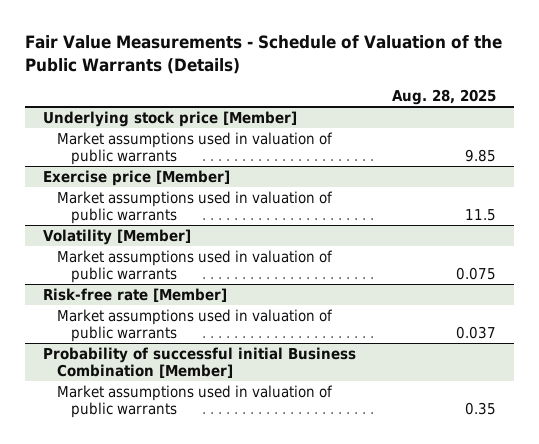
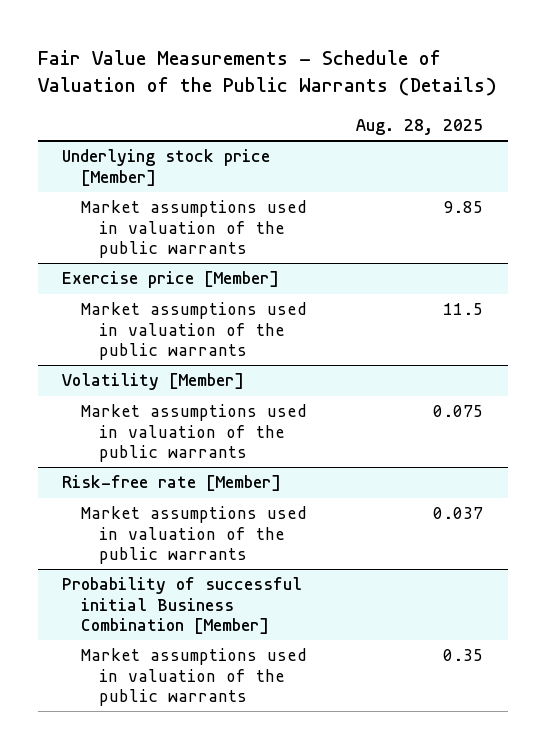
@ Underlying stock price [Member]
- Market assumptions used in valuation of public warrants | 9.85
+ Market assumptions used in valuation of the public warrants | 9.85
@ Exercise price [Member]
- Market assumptions used in valuation of public warrants | 11.5
+ Market assumptions used in valuation of the public warrants | 11.5
@ Volatility [Member]
- Market assumptions used in valuation of public warrants | 0.075
+ Market assumptions used in valuation of the public warrants | 0.075
@ Risk-free rate [Member]
- Market assumptions used in valuation of public warrants | 0.037
+ Market assumptions used in valuation of the public warrants | 0.037
@ Probability of successful initial Business Combination [Member]
- Market assumptions used in valuation of public warrants | 0.35
+ Market assumptions used in valuation of the public warrants | 0.35

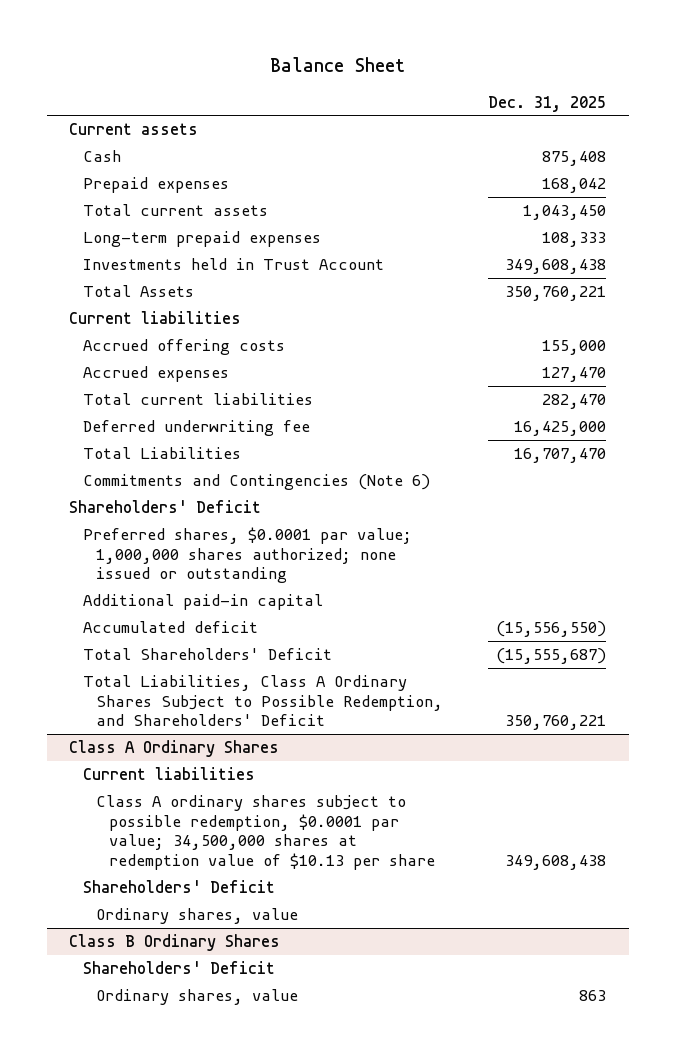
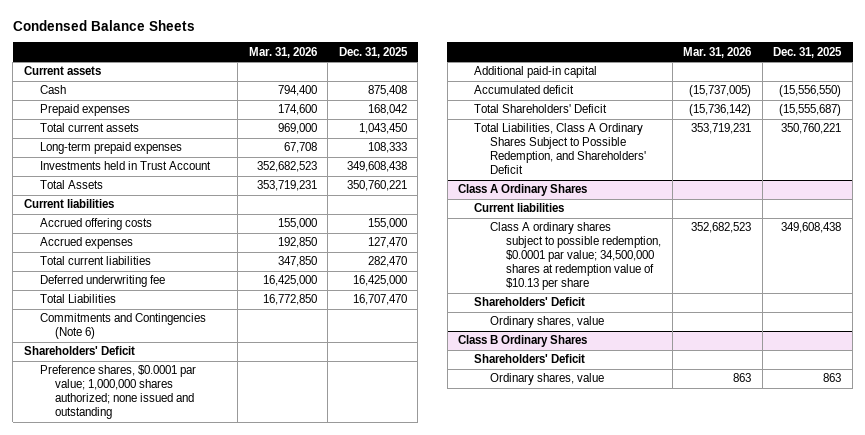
- Balance Sheet
+ Condensed Balance Sheets
- | Dec. 31, 2025
+ | Mar. 31, 2026 | Dec. 31, 2025
- Preferred shares, $0.0001 par value; 1,000,000 shares authorized; none issued or outstanding
+ Preference shares, $0.0001 par value; 1,000,000 shares authorized; none issued and outstanding

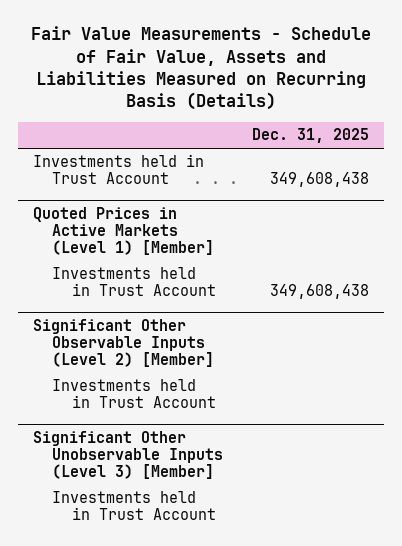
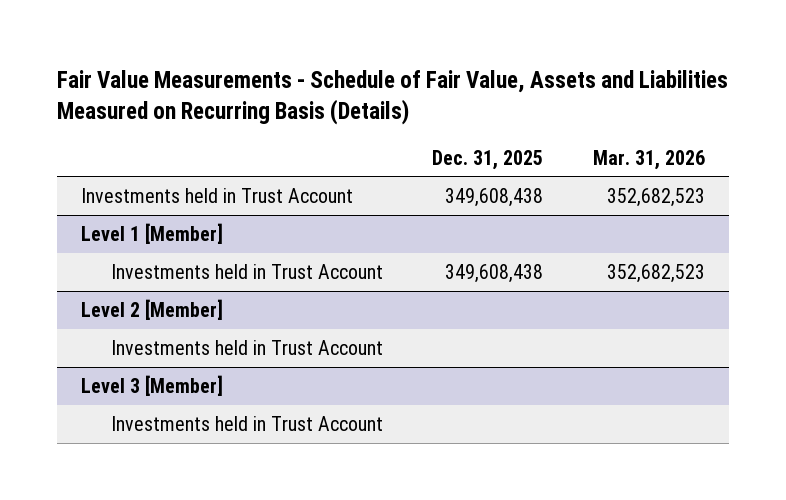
- | Dec. 31, 2025
+ | Dec. 31, 2025 | Mar. 31, 2026
- Quoted Prices in Active Markets (Level 1) [Member]
+ Level 1 [Member]
- Significant Other Observable Inputs (Level 2) [Member]
+ Level 2 [Member]
- Significant Other Unobservable Inputs (Level 3) [Member]
+ Level 3 [Member]

